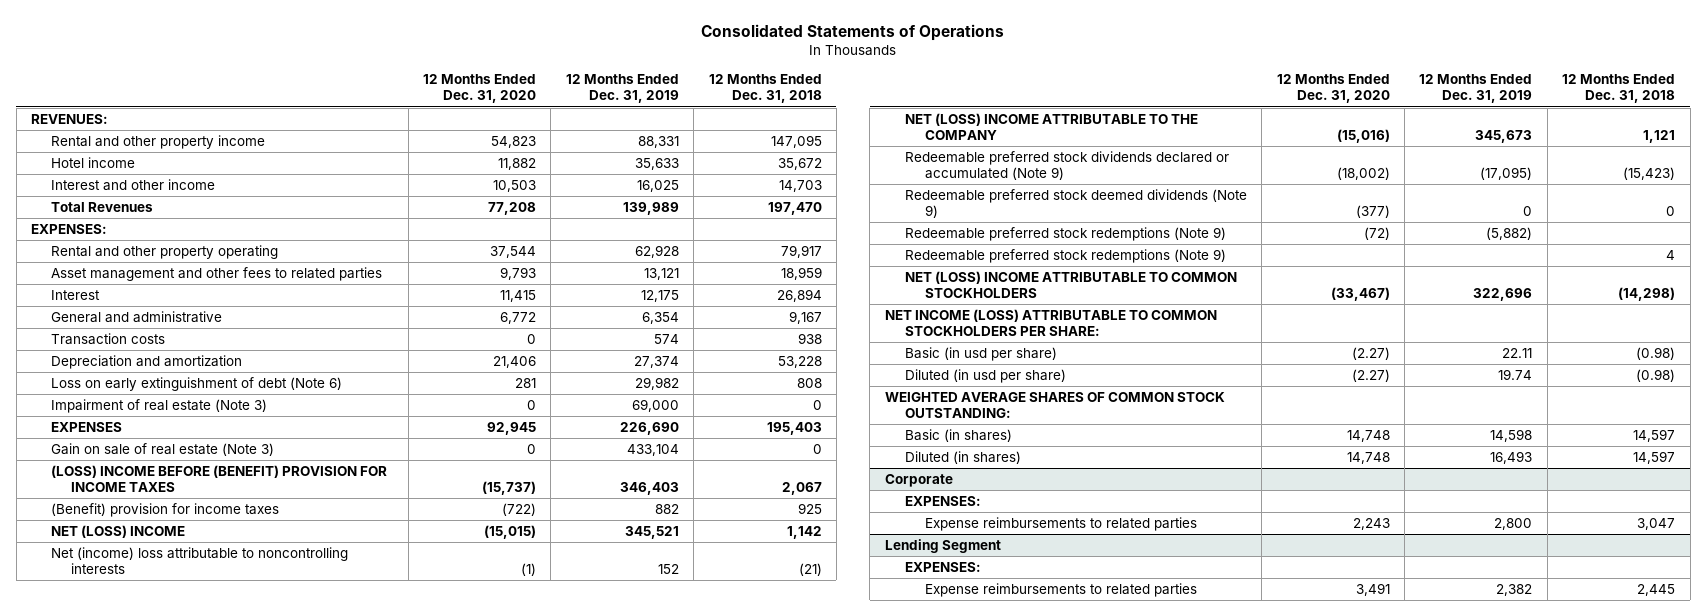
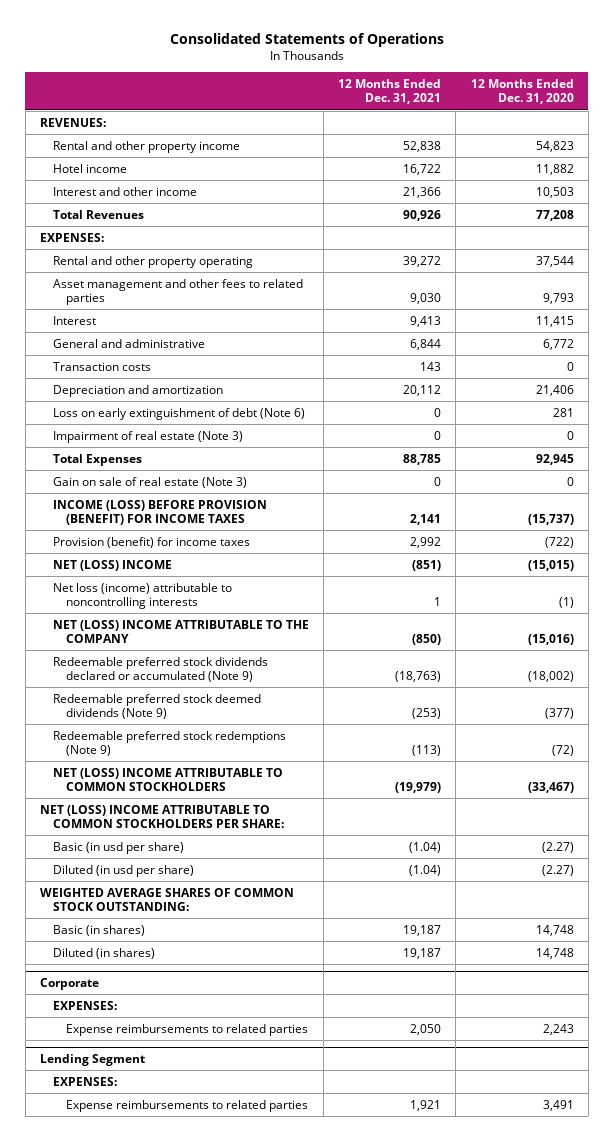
- | 12 Months Ended Dec. 31, 2020 | 12 Months Ended Dec. 31, 2019 | 12 Months Ended Dec. 31, 2018
+ | 12 Months Ended Dec. 31, 2021 | 12 Months Ended Dec. 31, 2020
- EXPENSES | 92,945 | 226,690 | 195,403
+ Total Expenses | 88,785 | 92,945
- (LOSS) INCOME BEFORE (BENEFIT) PROVISION FOR INCOME TAXES | (15,737) | 346,403 | 2,067
- (Benefit) provision for income taxes | (722) | 882 | 925
+ INCOME (LOSS) BEFORE PROVISION (BENEFIT) FOR INCOME TAXES | 2,141 | (15,737)
+ Provision (benefit) for income taxes | 2,992 | (722)
- Net (income) loss attributable to noncontrolling interests | (1) | 152 | (21)
+ Net loss (income) attributable to noncontrolling interests | 1 | (1)
- Redeemable preferred stock redemptions (Note 9) | | | 4
- NET INCOME (LOSS) ATTRIBUTABLE TO COMMON STOCKHOLDERS PER SHARE:
+ NET (LOSS) INCOME ATTRIBUTABLE TO COMMON STOCKHOLDERS PER SHARE:

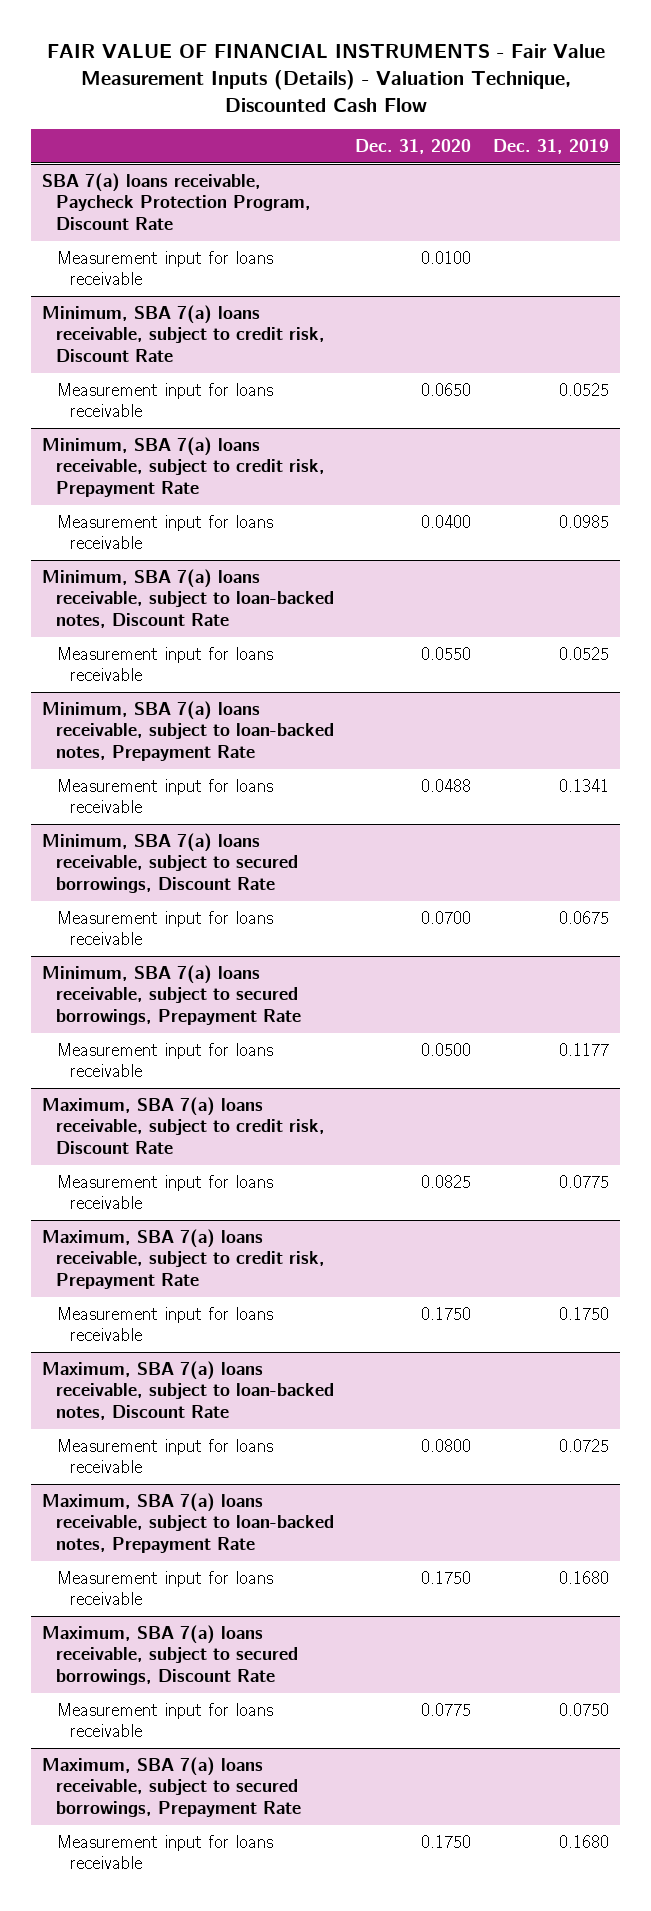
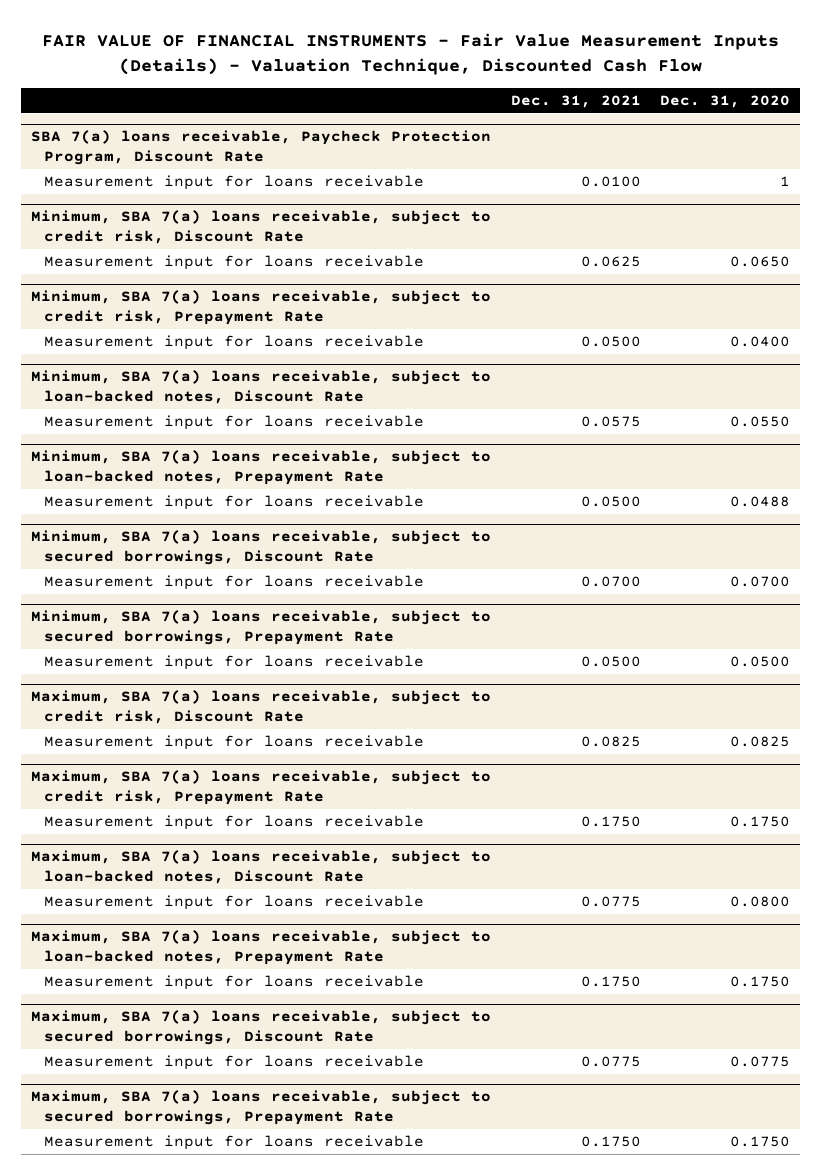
- | Dec. 31, 2020 | Dec. 31, 2019
+ | Dec. 31, 2021 | Dec. 31, 2020
@ SBA 7(a) loans receivable, Paycheck Protection Program, Discount Rate
- Measurement input for loans receivable | 0.0100 |
+ Measurement input for loans receivable | 0.0100 | 1

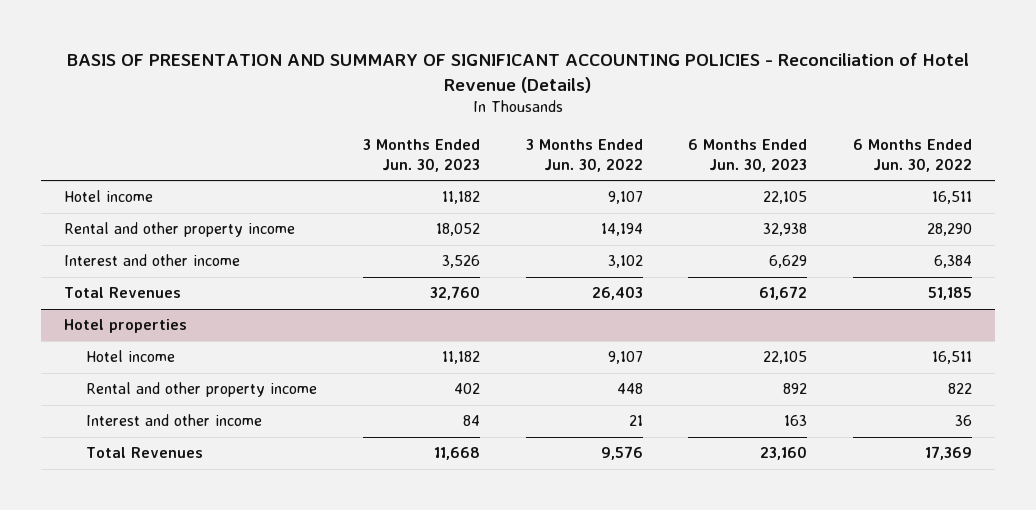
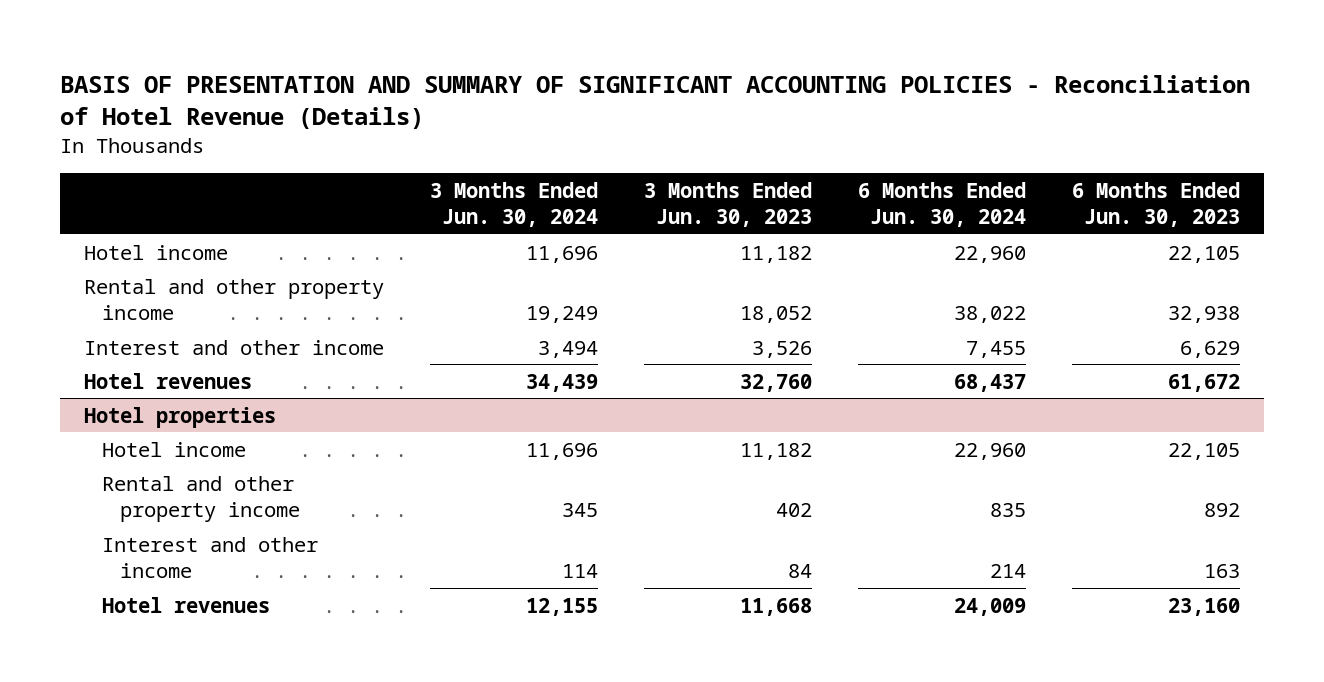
- | 3 Months Ended Jun. 30, 2023 | 3 Months Ended Jun. 30, 2022 | 6 Months Ended Jun. 30, 2023 | 6 Months Ended Jun. 30, 2022
+ | 3 Months Ended Jun. 30, 2024 | 3 Months Ended Jun. 30, 2023 | 6 Months Ended Jun. 30, 2024 | 6 Months Ended Jun. 30, 2023
- Total Revenues | 32,760 | 26,403 | 61,672 | 51,185
+ Hotel revenues | 34,439 | 32,760 | 68,437 | 61,672
@ Hotel properties
- Total Revenues | 11,668 | 9,576 | 23,160 | 17,369
+ Hotel revenues | 12,155 | 11,668 | 24,009 | 23,160

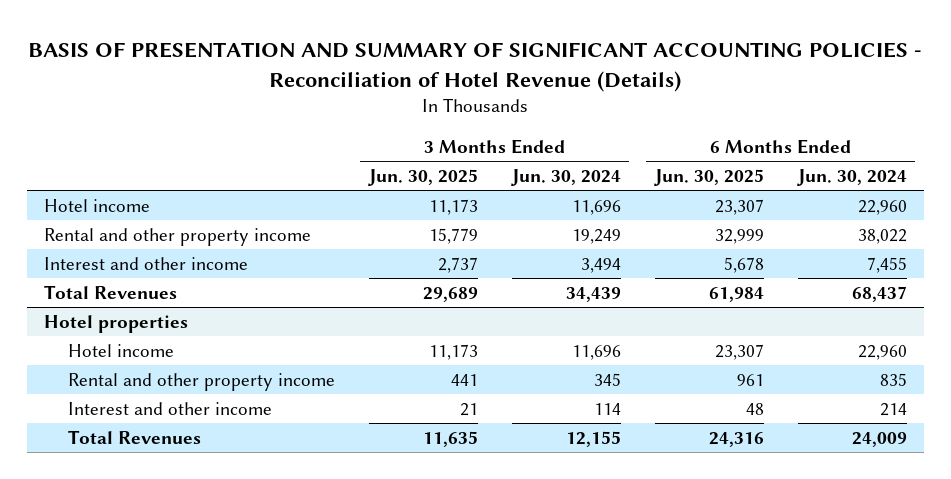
- | 3 Months Ended Jun. 30, 2024 | 3 Months Ended Jun. 30, 2023 | 6 Months Ended Jun. 30, 2024 | 6 Months Ended Jun. 30, 2023
+ | 3 Months Ended Jun. 30, 2025 | 3 Months Ended Jun. 30, 2024 | 6 Months Ended Jun. 30, 2025 | 6 Months Ended Jun. 30, 2024
- Hotel revenues | 34,439 | 32,760 | 68,437 | 61,672
+ Total Revenues | 29,689 | 34,439 | 61,984 | 68,437
@ Hotel properties
- Hotel revenues | 12,155 | 11,668 | 24,009 | 23,160
+ Total Revenues | 11,635 | 12,155 | 24,316 | 24,009

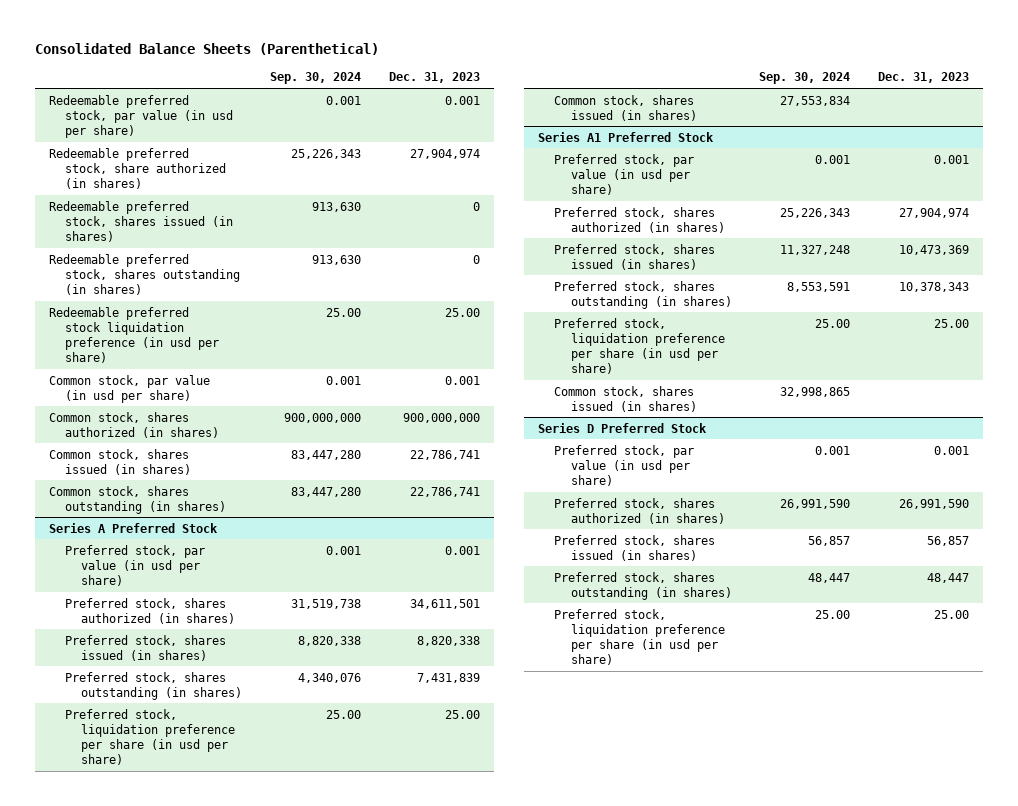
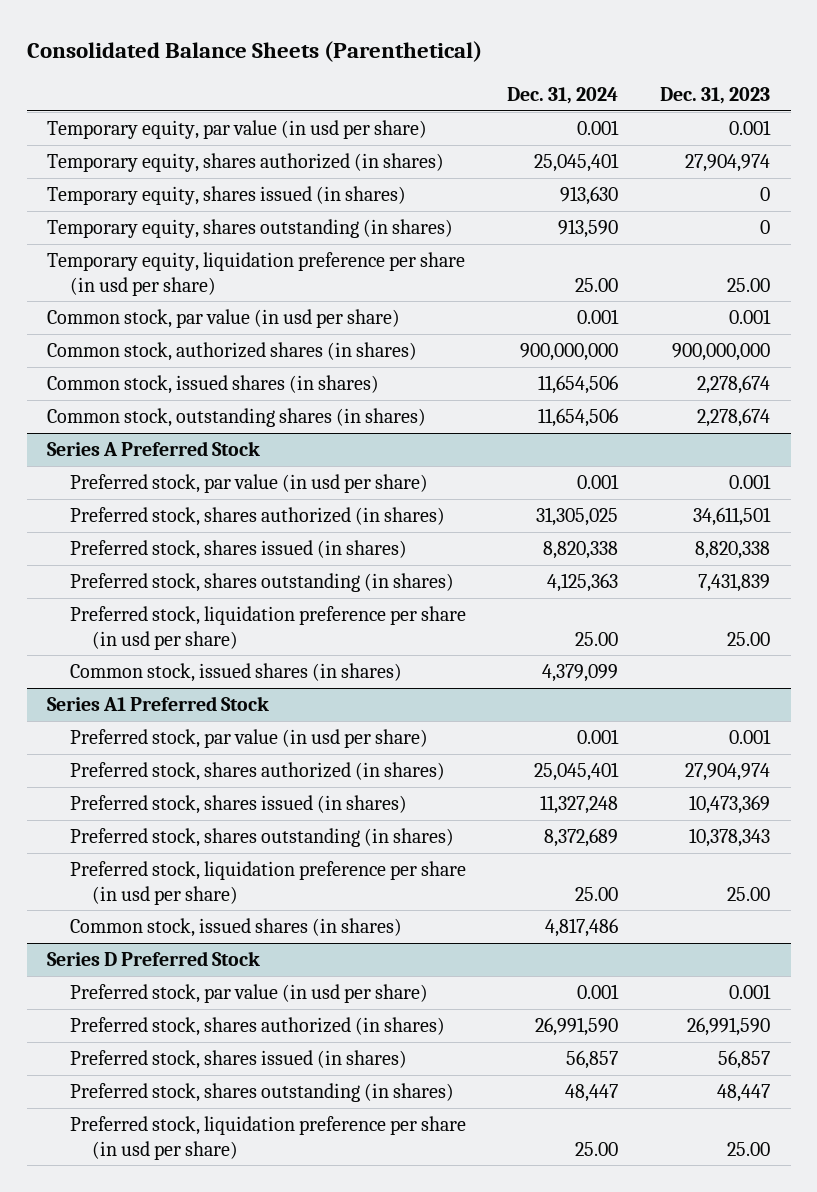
- | Sep. 30, 2024 | Dec. 31, 2023
+ | Dec. 31, 2024 | Dec. 31, 2023
- Redeemable preferred stock, par value (in usd per share) | 0.001 | 0.001
- Redeemable preferred stock, share authorized (in shares) | 25,226,343 | 27,904,974
- Redeemable preferred stock, shares issued (in shares) | 913,630 | 0
- Redeemable preferred stock, shares outstanding (in shares) | 913,630 | 0
- Redeemable preferred stock liquidation preference (in usd per share) | 25.00 | 25.00
+ Temporary equity, par value (in usd per share) | 0.001 | 0.001
+ Temporary equity, shares authorized (in shares) | 25,045,401 | 27,904,974
+ Temporary equity, shares issued (in shares) | 913,630 | 0
+ Temporary equity, shares outstanding (in shares) | 913,590 | 0
+ Temporary equity, liquidation preference per share (in usd per share) | 25.00 | 25.00
- Common stock, shares authorized (in shares) | 900,000,000 | 900,000,000
- Common stock, shares issued (in shares) | 83,447,280 | 22,786,741
- Common stock, shares outstanding (in shares) | 83,447,280 | 22,786,741
+ Common stock, authorized shares (in shares) | 900,000,000 | 900,000,000
+ Common stock, issued shares (in shares) | 11,654,506 | 2,278,674
+ Common stock, outstanding shares (in shares) | 11,654,506 | 2,278,674
@ Series A Preferred Stock
- Common stock, shares issued (in shares) | 27,553,834 |
+ Common stock, issued shares (in shares) | 4,379,099 |
@ Series A1 Preferred Stock
- Common stock, shares issued (in shares) | 32,998,865 |
+ Common stock, issued shares (in shares) | 4,817,486 |

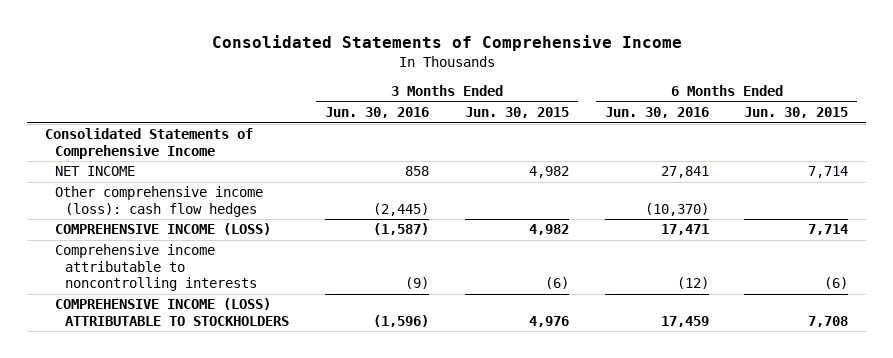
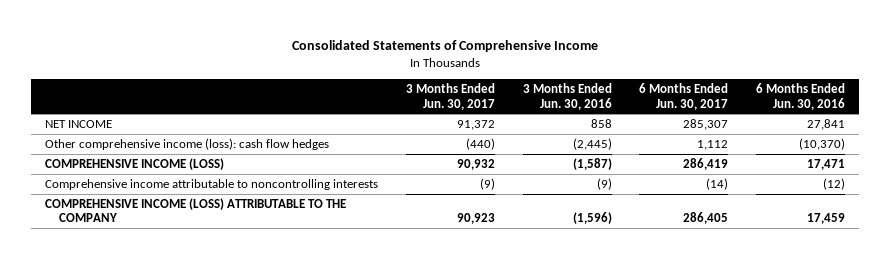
- | 3 Months Ended Jun. 30, 2016 | 3 Months Ended Jun. 30, 2015 | 6 Months Ended Jun. 30, 2016 | 6 Months Ended Jun. 30, 2015
+ | 3 Months Ended Jun. 30, 2017 | 3 Months Ended Jun. 30, 2016 | 6 Months Ended Jun. 30, 2017 | 6 Months Ended Jun. 30, 2016
- Consolidated Statements of Comprehensive Income
- COMPREHENSIVE INCOME (LOSS) ATTRIBUTABLE TO STOCKHOLDERS | (1,596) | 4,976 | 17,459 | 7,708
+ COMPREHENSIVE INCOME (LOSS) ATTRIBUTABLE TO THE COMPANY | 90,923 | (1,596) | 286,405 | 17,459

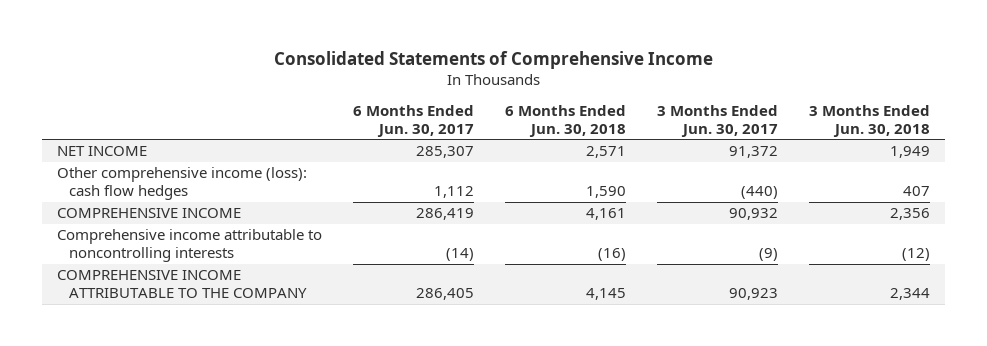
- | 3 Months Ended Jun. 30, 2017 | 3 Months Ended Jun. 30, 2016 | 6 Months Ended Jun. 30, 2017 | 6 Months Ended Jun. 30, 2016
+ | 6 Months Ended Jun. 30, 2017 | 6 Months Ended Jun. 30, 2018 | 3 Months Ended Jun. 30, 2017 | 3 Months Ended Jun. 30, 2018
- COMPREHENSIVE INCOME (LOSS) | 90,932 | (1,587) | 286,419 | 17,471
+ COMPREHENSIVE INCOME | 286,419 | 4,161 | 90,932 | 2,356
- COMPREHENSIVE INCOME (LOSS) ATTRIBUTABLE TO THE COMPANY | 90,923 | (1,596) | 286,405 | 17,459
+ COMPREHENSIVE INCOME ATTRIBUTABLE TO THE COMPANY | 286,405 | 4,145 | 90,923 | 2,344

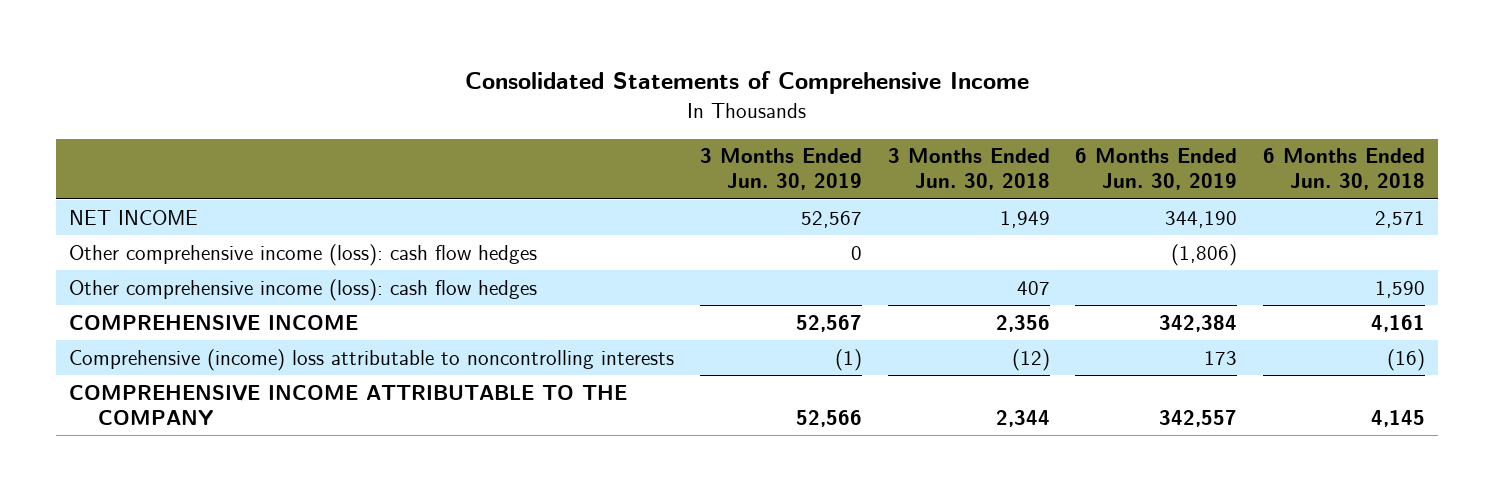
- | 6 Months Ended Jun. 30, 2017 | 6 Months Ended Jun. 30, 2018 | 3 Months Ended Jun. 30, 2017 | 3 Months Ended Jun. 30, 2018
+ | 3 Months Ended Jun. 30, 2019 | 3 Months Ended Jun. 30, 2018 | 6 Months Ended Jun. 30, 2019 | 6 Months Ended Jun. 30, 2018
+ Other comprehensive income (loss): cash flow hedges | 0 | | (1,806) |
- Comprehensive income attributable to noncontrolling interests | (14) | (16) | (9) | (12)
+ Comprehensive (income) loss attributable to noncontrolling interests | (1) | (12) | 173 | (16)

